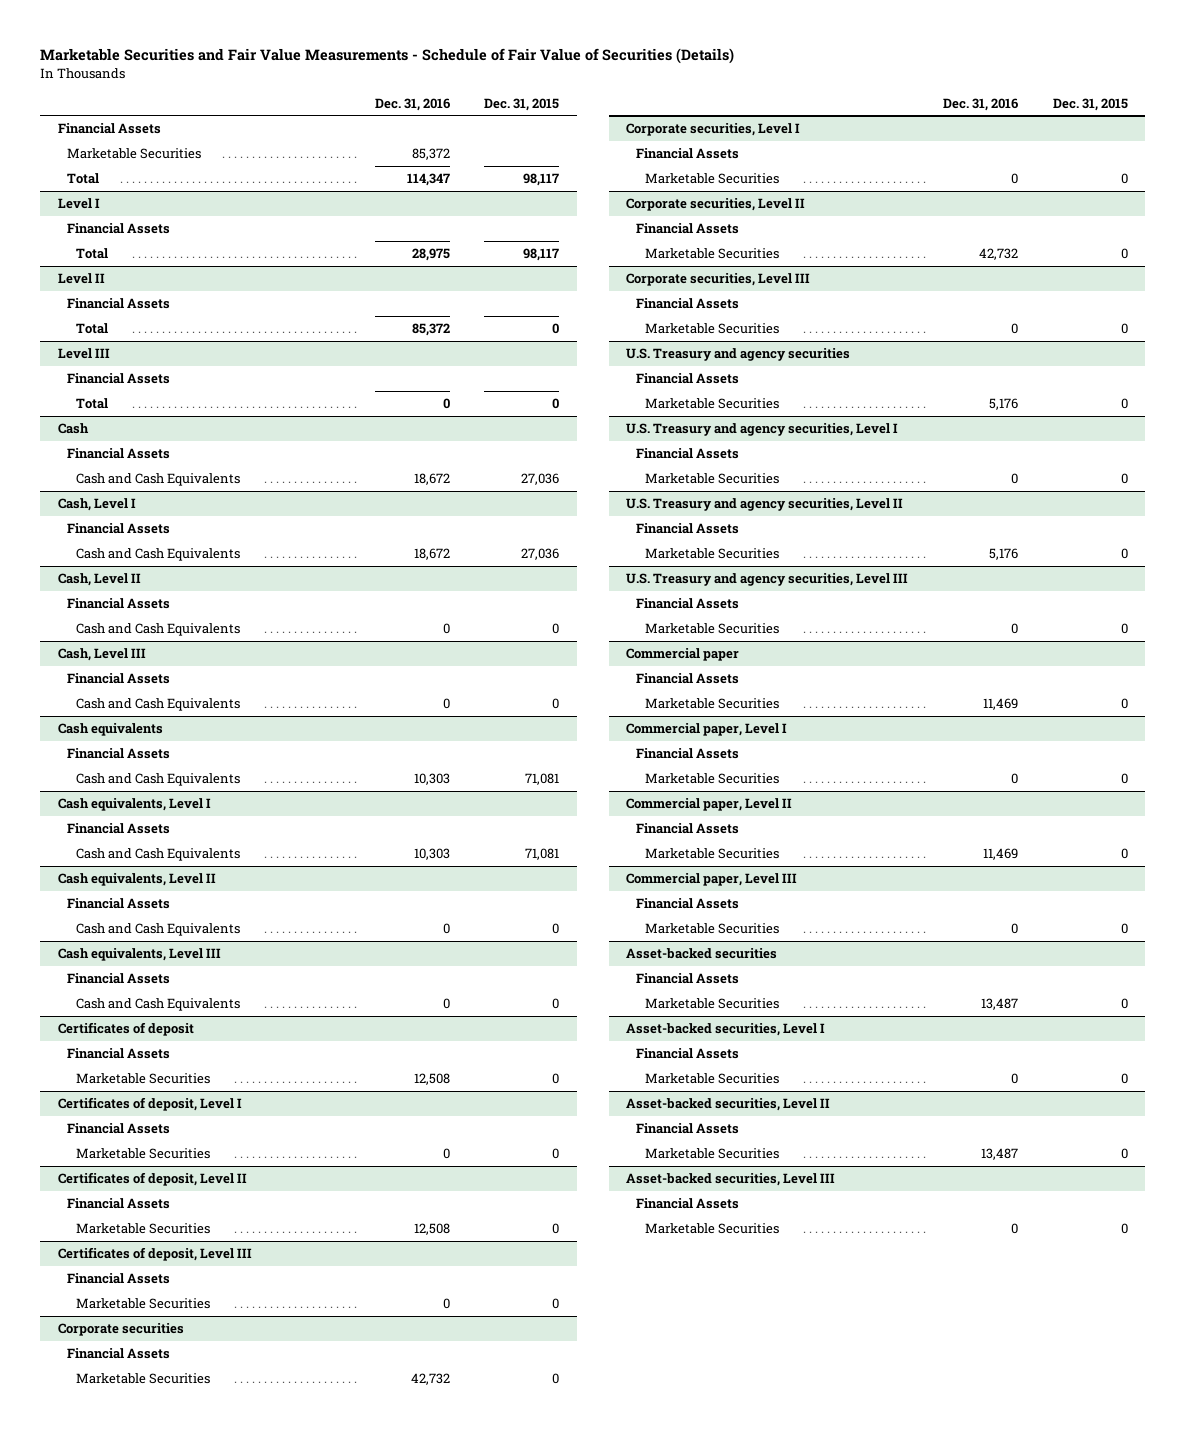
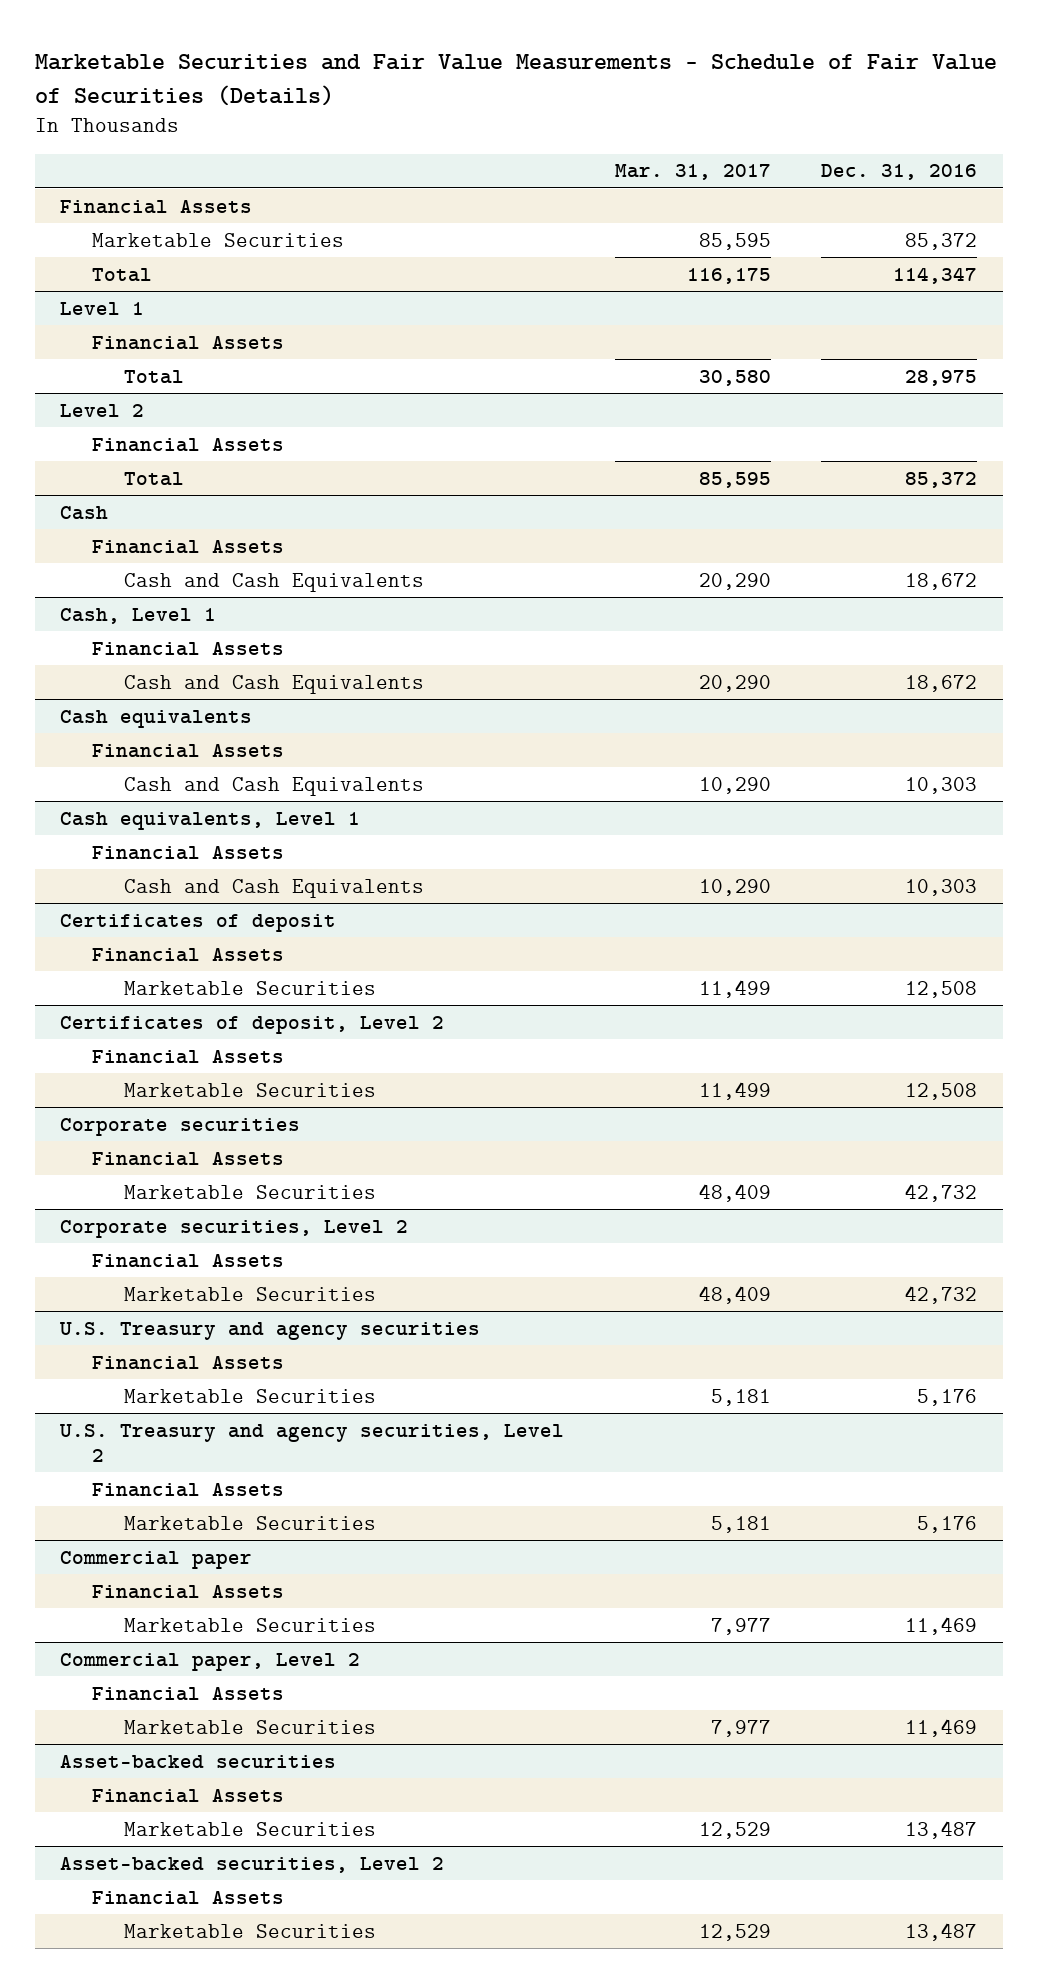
- | Dec. 31, 2016 | Dec. 31, 2015
+ | Mar. 31, 2017 | Dec. 31, 2016
- Level I
+ Level 1
- Level II
+ Level 2
- Level III
- Financial Assets
- Total | 0 | 0
- Cash, Level I
+ Cash, Level 1
- Cash, Level II
- Financial Assets
- Cash and Cash Equivalents | 0 | 0
- Cash, Level III
- Financial Assets
- Cash and Cash Equivalents | 0 | 0
- Cash equivalents, Level I
+ Cash equivalents, Level 1
- Cash equivalents, Level II
- Financial Assets
- Cash and Cash Equivalents | 0 | 0
- Cash equivalents, Level III
- Financial Assets
- Cash and Cash Equivalents | 0 | 0
- Certificates of deposit, Level I
- Financial Assets
- Marketable Securities | 0 | 0
- Certificates of deposit, Level II
+ Certificates of deposit, Level 2
- Certificates of deposit, Level III
- Financial Assets
- Marketable Securities | 0 | 0
- Corporate securities, Level I
- Financial Assets
- Marketable Securities | 0 | 0
- Corporate securities, Level II
+ Corporate securities, Level 2
- Corporate securities, Level III
- Financial Assets
- Marketable Securities | 0 | 0
- U.S. Treasury and agency securities, Level I
- Financial Assets
- Marketable Securities | 0 | 0
- U.S. Treasury and agency securities, Level II
+ U.S. Treasury and agency securities, Level 2
- U.S. Treasury and agency securities, Level III
- Financial Assets
- Marketable Securities | 0 | 0
- Commercial paper, Level I
- Financial Assets
- Marketable Securities | 0 | 0
- Commercial paper, Level II
+ Commercial paper, Level 2
- Commercial paper, Level III
- Financial Assets
- Marketable Securities | 0 | 0
- Asset-backed securities, Level I
- Financial Assets
- Marketable Securities | 0 | 0
- Asset-backed securities, Level II
+ Asset-backed securities, Level 2
- Asset-backed securities, Level III
- Financial Assets
- Marketable Securities | 0 | 0

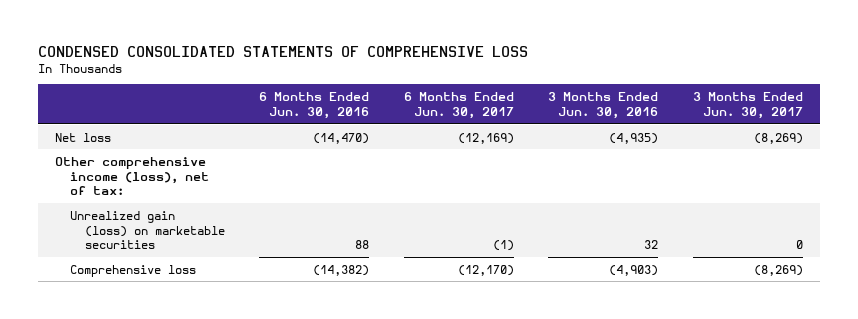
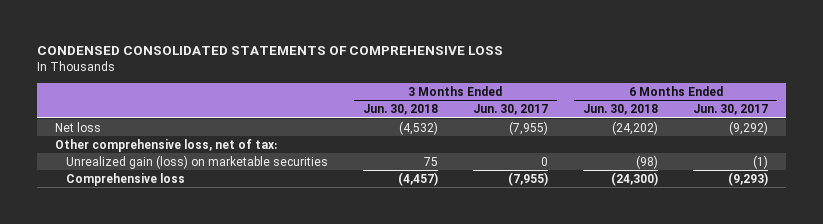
- | 6 Months Ended Jun. 30, 2016 | 6 Months Ended Jun. 30, 2017 | 3 Months Ended Jun. 30, 2016 | 3 Months Ended Jun. 30, 2017
+ | 3 Months Ended Jun. 30, 2018 | 3 Months Ended Jun. 30, 2017 | 6 Months Ended Jun. 30, 2018 | 6 Months Ended Jun. 30, 2017
- Net loss | (14,470) | (12,169) | (4,935) | (8,269)
- Other comprehensive income (loss), net of tax:
+ Net loss | (4,532) | (7,955) | (24,202) | (9,292)
+ Other comprehensive loss, net of tax:
- Comprehensive loss | (14,382) | (12,170) | (4,903) | (8,269)
+ Comprehensive loss | (4,457) | (7,955) | (24,300) | (9,293)

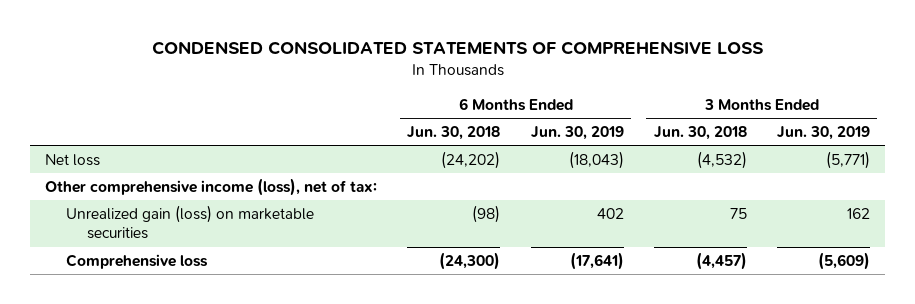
- | 3 Months Ended Jun. 30, 2018 | 3 Months Ended Jun. 30, 2017 | 6 Months Ended Jun. 30, 2018 | 6 Months Ended Jun. 30, 2017
+ | 6 Months Ended Jun. 30, 2018 | 6 Months Ended Jun. 30, 2019 | 3 Months Ended Jun. 30, 2018 | 3 Months Ended Jun. 30, 2019
- Other comprehensive loss, net of tax:
+ Other comprehensive income (loss), net of tax:

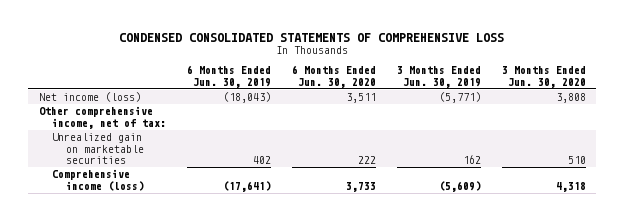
- | 6 Months Ended Jun. 30, 2018 | 6 Months Ended Jun. 30, 2019 | 3 Months Ended Jun. 30, 2018 | 3 Months Ended Jun. 30, 2019
+ | 6 Months Ended Jun. 30, 2019 | 6 Months Ended Jun. 30, 2020 | 3 Months Ended Jun. 30, 2019 | 3 Months Ended Jun. 30, 2020
- Net loss | (24,202) | (18,043) | (4,532) | (5,771)
- Other comprehensive income (loss), net of tax:
- Unrealized gain (loss) on marketable securities | (98) | 402 | 75 | 162
- Comprehensive loss | (24,300) | (17,641) | (4,457) | (5,609)
+ Net income (loss) | (18,043) | 3,511 | (5,771) | 3,808
+ Other comprehensive income, net of tax:
+ Unrealized gain on marketable securities | 402 | 222 | 162 | 510
+ Comprehensive income (loss) | (17,641) | 3,733 | (5,609) | 4,318

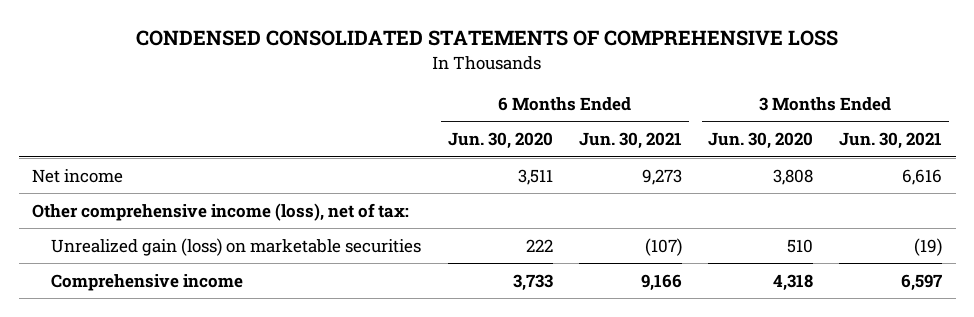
- | 6 Months Ended Jun. 30, 2019 | 6 Months Ended Jun. 30, 2020 | 3 Months Ended Jun. 30, 2019 | 3 Months Ended Jun. 30, 2020
+ | 6 Months Ended Jun. 30, 2020 | 6 Months Ended Jun. 30, 2021 | 3 Months Ended Jun. 30, 2020 | 3 Months Ended Jun. 30, 2021
- Net income (loss) | (18,043) | 3,511 | (5,771) | 3,808
- Other comprehensive income, net of tax:
- Unrealized gain on marketable securities | 402 | 222 | 162 | 510
- Comprehensive income (loss) | (17,641) | 3,733 | (5,609) | 4,318
+ Net income | 3,511 | 9,273 | 3,808 | 6,616
+ Other comprehensive income (loss), net of tax:
+ Unrealized gain (loss) on marketable securities | 222 | (107) | 510 | (19)
+ Comprehensive income | 3,733 | 9,166 | 4,318 | 6,597

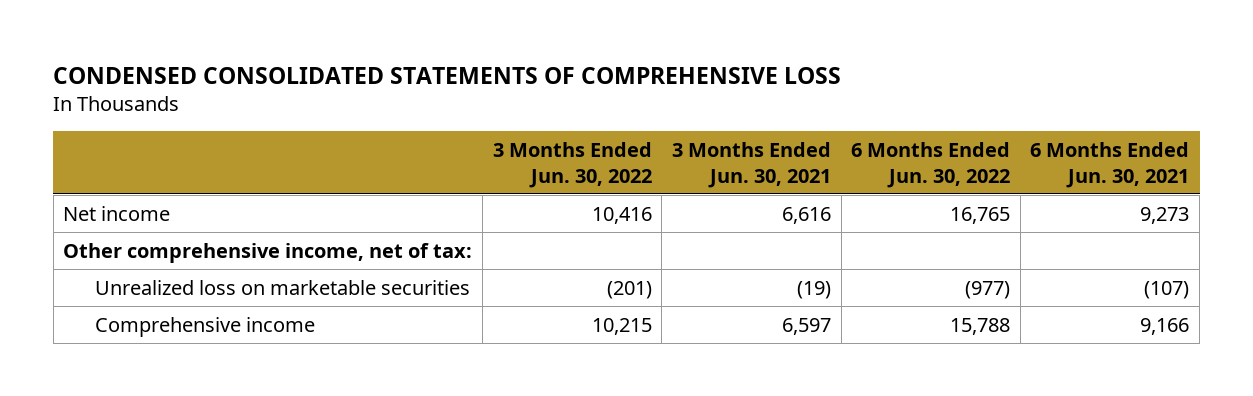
- | 6 Months Ended Jun. 30, 2020 | 6 Months Ended Jun. 30, 2021 | 3 Months Ended Jun. 30, 2020 | 3 Months Ended Jun. 30, 2021
+ | 3 Months Ended Jun. 30, 2022 | 3 Months Ended Jun. 30, 2021 | 6 Months Ended Jun. 30, 2022 | 6 Months Ended Jun. 30, 2021
- Other comprehensive income (loss), net of tax:
- Unrealized gain (loss) on marketable securities | 222 | (107) | 510 | (19)
+ Other comprehensive income, net of tax:
+ Unrealized loss on marketable securities | (201) | (19) | (977) | (107)

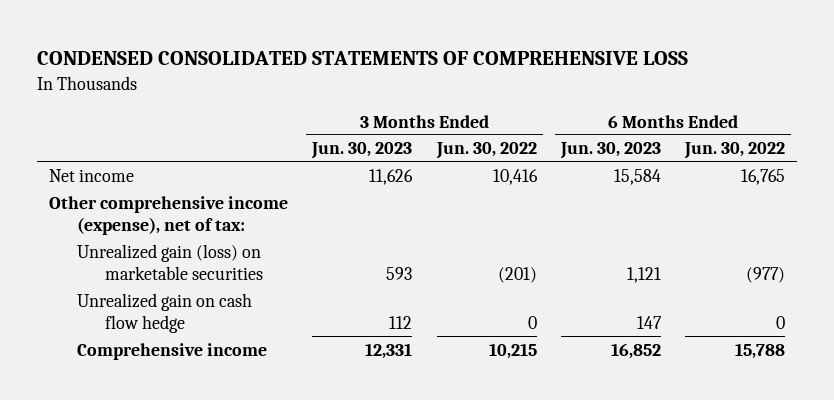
- | 3 Months Ended Jun. 30, 2022 | 3 Months Ended Jun. 30, 2021 | 6 Months Ended Jun. 30, 2022 | 6 Months Ended Jun. 30, 2021
+ | 3 Months Ended Jun. 30, 2023 | 3 Months Ended Jun. 30, 2022 | 6 Months Ended Jun. 30, 2023 | 6 Months Ended Jun. 30, 2022
- Other comprehensive income, net of tax:
- Unrealized loss on marketable securities | (201) | (19) | (977) | (107)
+ Other comprehensive income (expense), net of tax:
+ Unrealized gain (loss) on marketable securities | 593 | (201) | 1,121 | (977)
+ Unrealized gain on cash flow hedge | 112 | 0 | 147 | 0

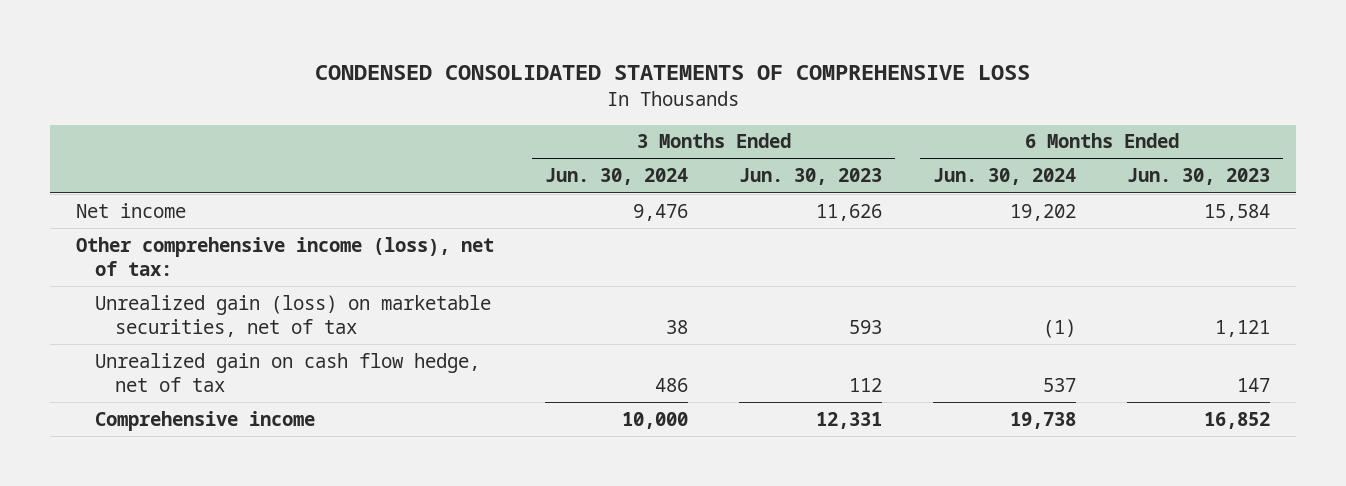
- | 3 Months Ended Jun. 30, 2023 | 3 Months Ended Jun. 30, 2022 | 6 Months Ended Jun. 30, 2023 | 6 Months Ended Jun. 30, 2022
+ | 3 Months Ended Jun. 30, 2024 | 3 Months Ended Jun. 30, 2023 | 6 Months Ended Jun. 30, 2024 | 6 Months Ended Jun. 30, 2023
- Other comprehensive income (expense), net of tax:
- Unrealized gain (loss) on marketable securities | 593 | (201) | 1,121 | (977)
- Unrealized gain on cash flow hedge | 112 | 0 | 147 | 0
+ Other comprehensive income (loss), net of tax:
+ Unrealized gain (loss) on marketable securities, net of tax | 38 | 593 | (1) | 1,121
+ Unrealized gain on cash flow hedge, net of tax | 486 | 112 | 537 | 147

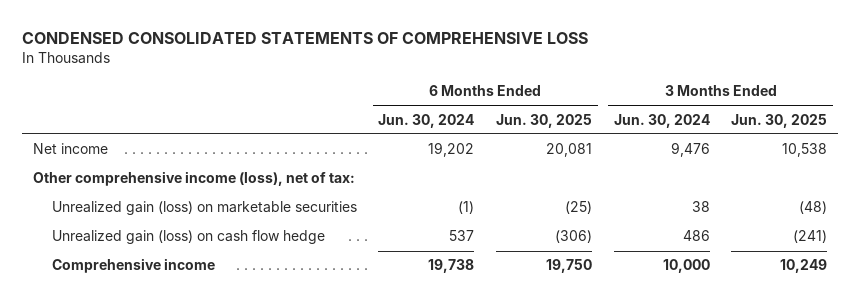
- | 3 Months Ended Jun. 30, 2024 | 3 Months Ended Jun. 30, 2023 | 6 Months Ended Jun. 30, 2024 | 6 Months Ended Jun. 30, 2023
+ | 6 Months Ended Jun. 30, 2024 | 6 Months Ended Jun. 30, 2025 | 3 Months Ended Jun. 30, 2024 | 3 Months Ended Jun. 30, 2025
- Unrealized gain (loss) on marketable securities, net of tax | 38 | 593 | (1) | 1,121
- Unrealized gain on cash flow hedge, net of tax | 486 | 112 | 537 | 147
+ Unrealized gain (loss) on marketable securities | (1) | (25) | 38 | (48)
+ Unrealized gain (loss) on cash flow hedge | 537 | (306) | 486 | (241)

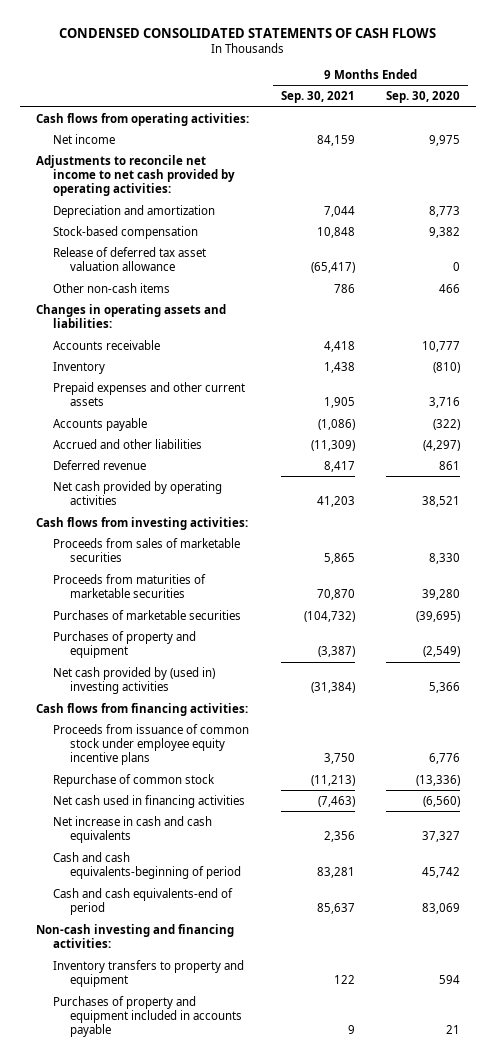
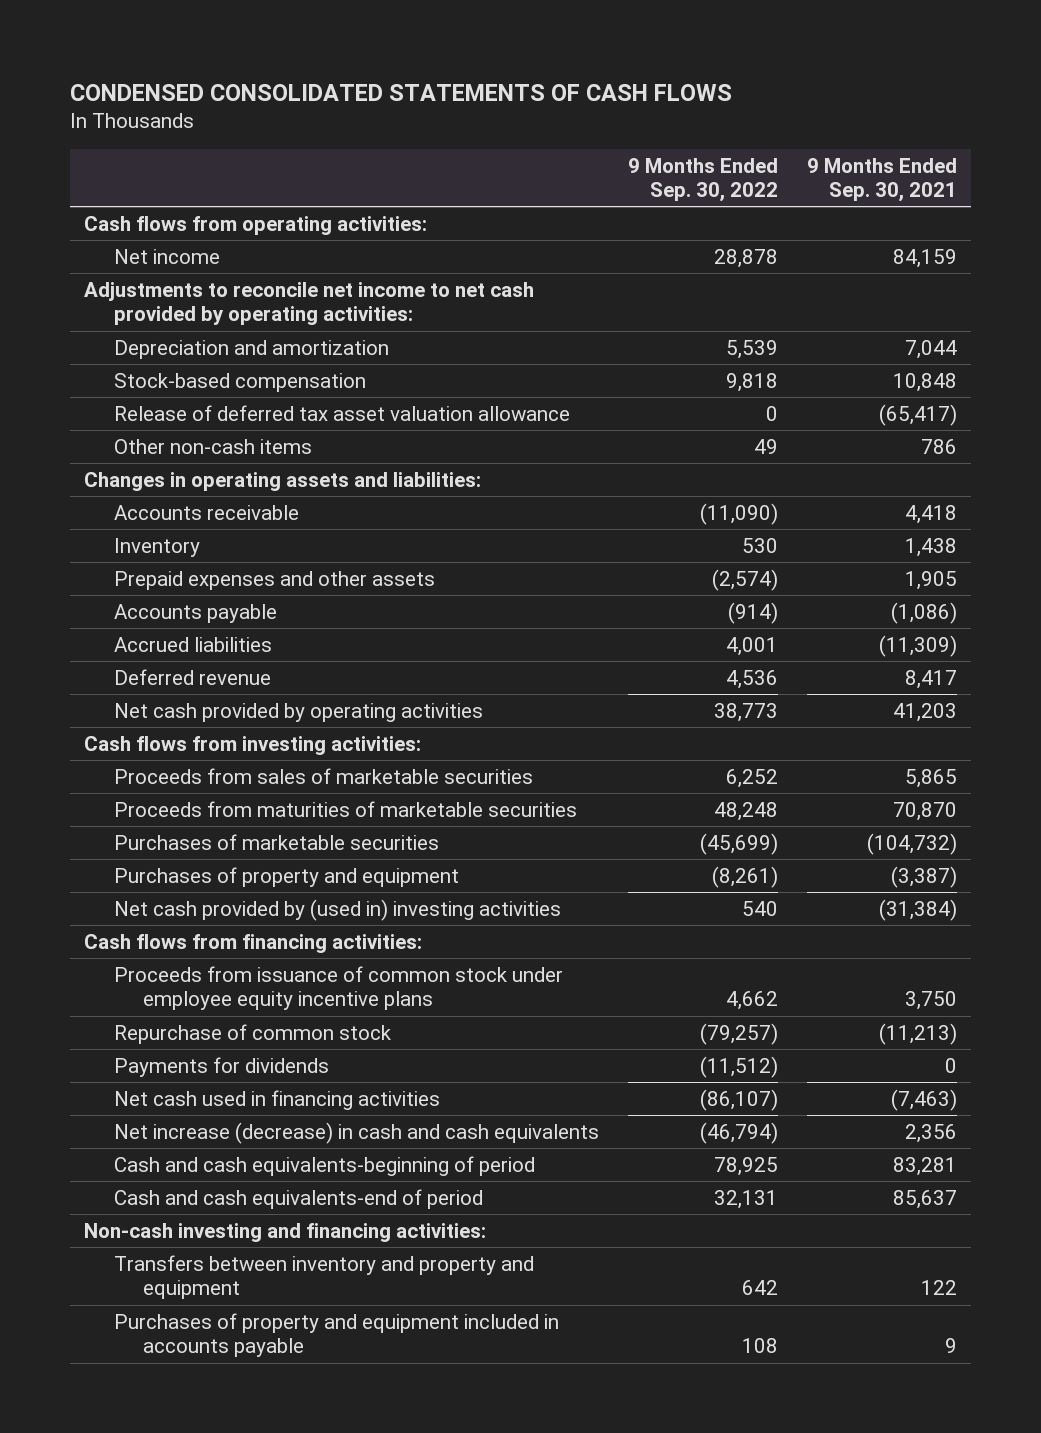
- | 9 Months Ended Sep. 30, 2021 | 9 Months Ended Sep. 30, 2020
+ | 9 Months Ended Sep. 30, 2022 | 9 Months Ended Sep. 30, 2021
- Prepaid expenses and other current assets | 1,905 | 3,716
+ Prepaid expenses and other assets | (2,574) | 1,905
- Accrued and other liabilities | (11,309) | (4,297)
+ Accrued liabilities | 4,001 | (11,309)
+ Payments for dividends | (11,512) | 0
- Net increase in cash and cash equivalents | 2,356 | 37,327
+ Net increase (decrease) in cash and cash equivalents | (46,794) | 2,356
- Inventory transfers to property and equipment | 122 | 594
+ Transfers between inventory and property and equipment | 642 | 122

